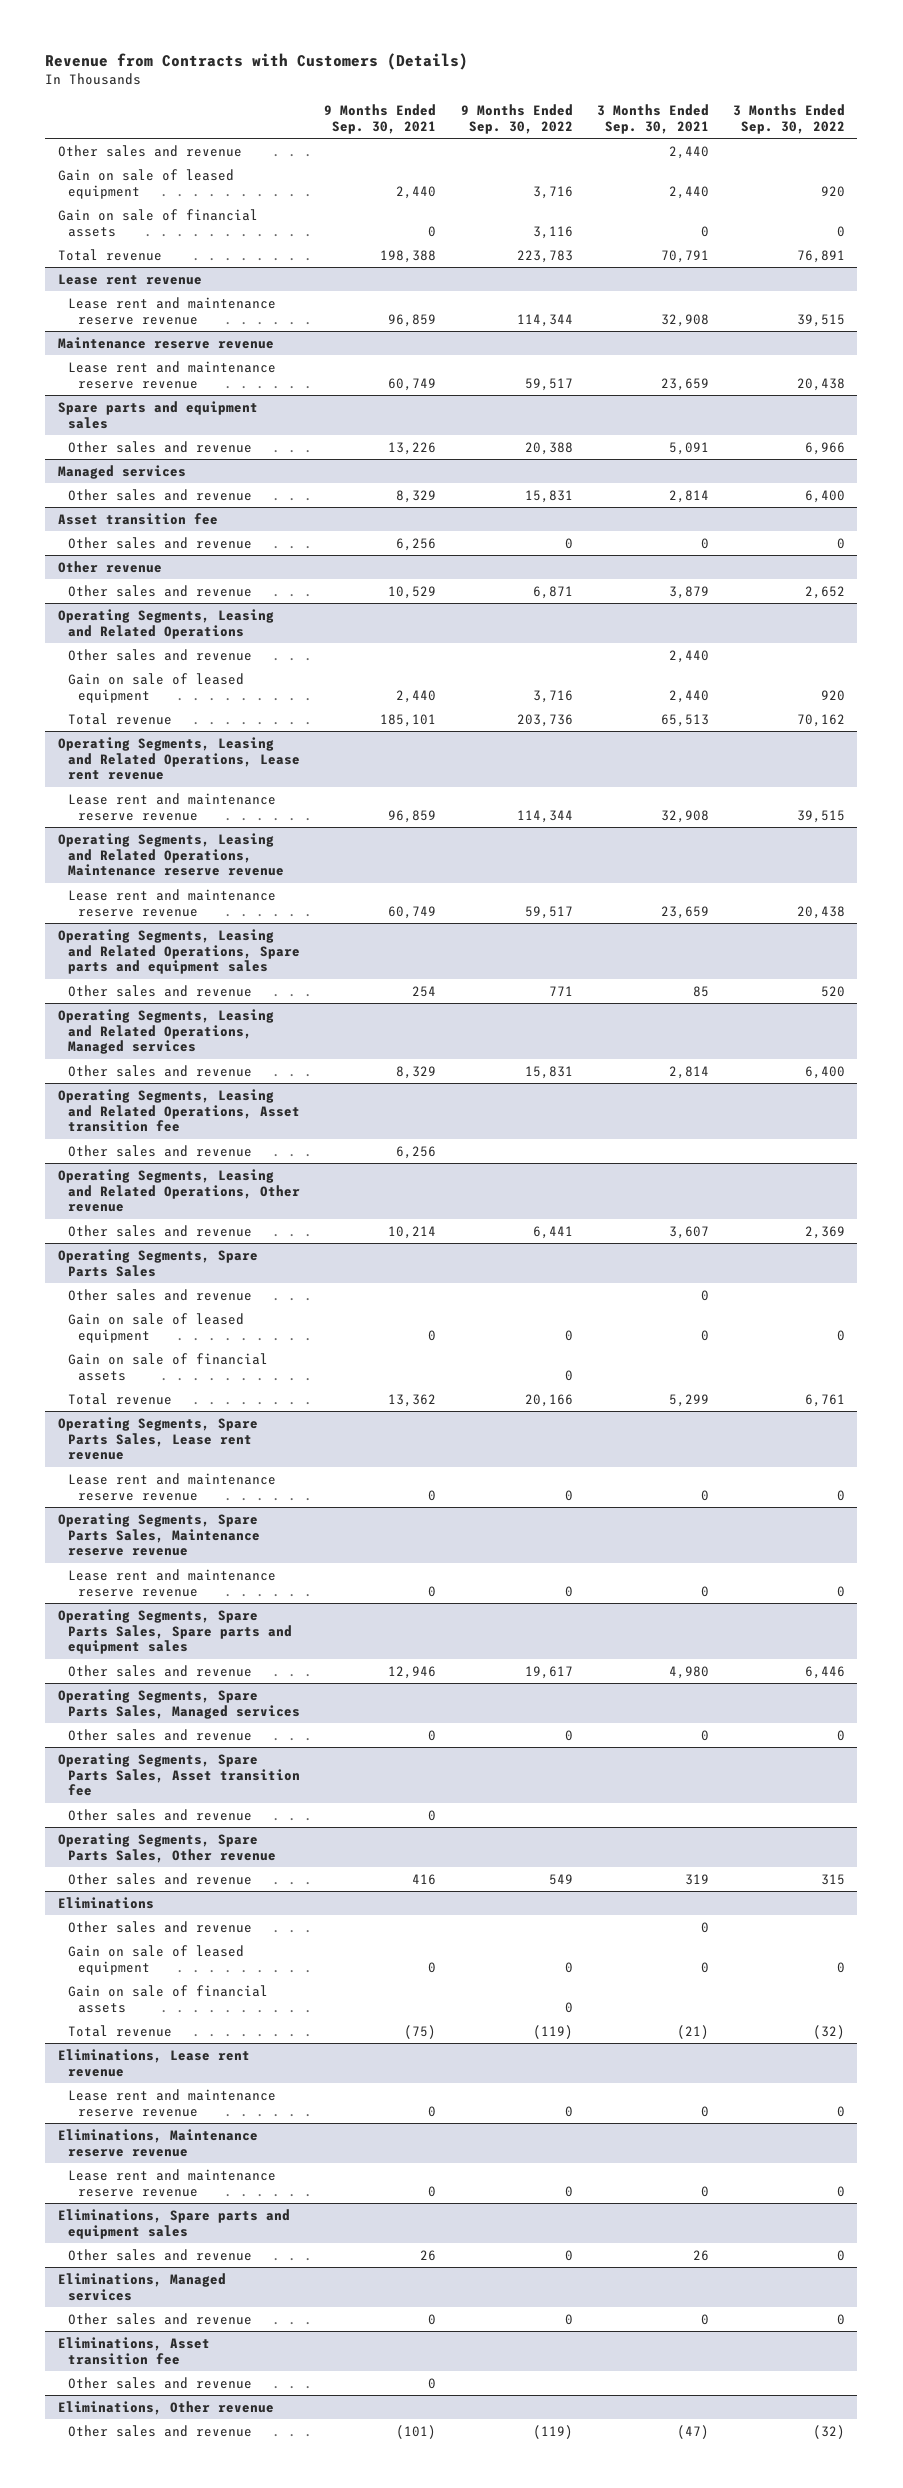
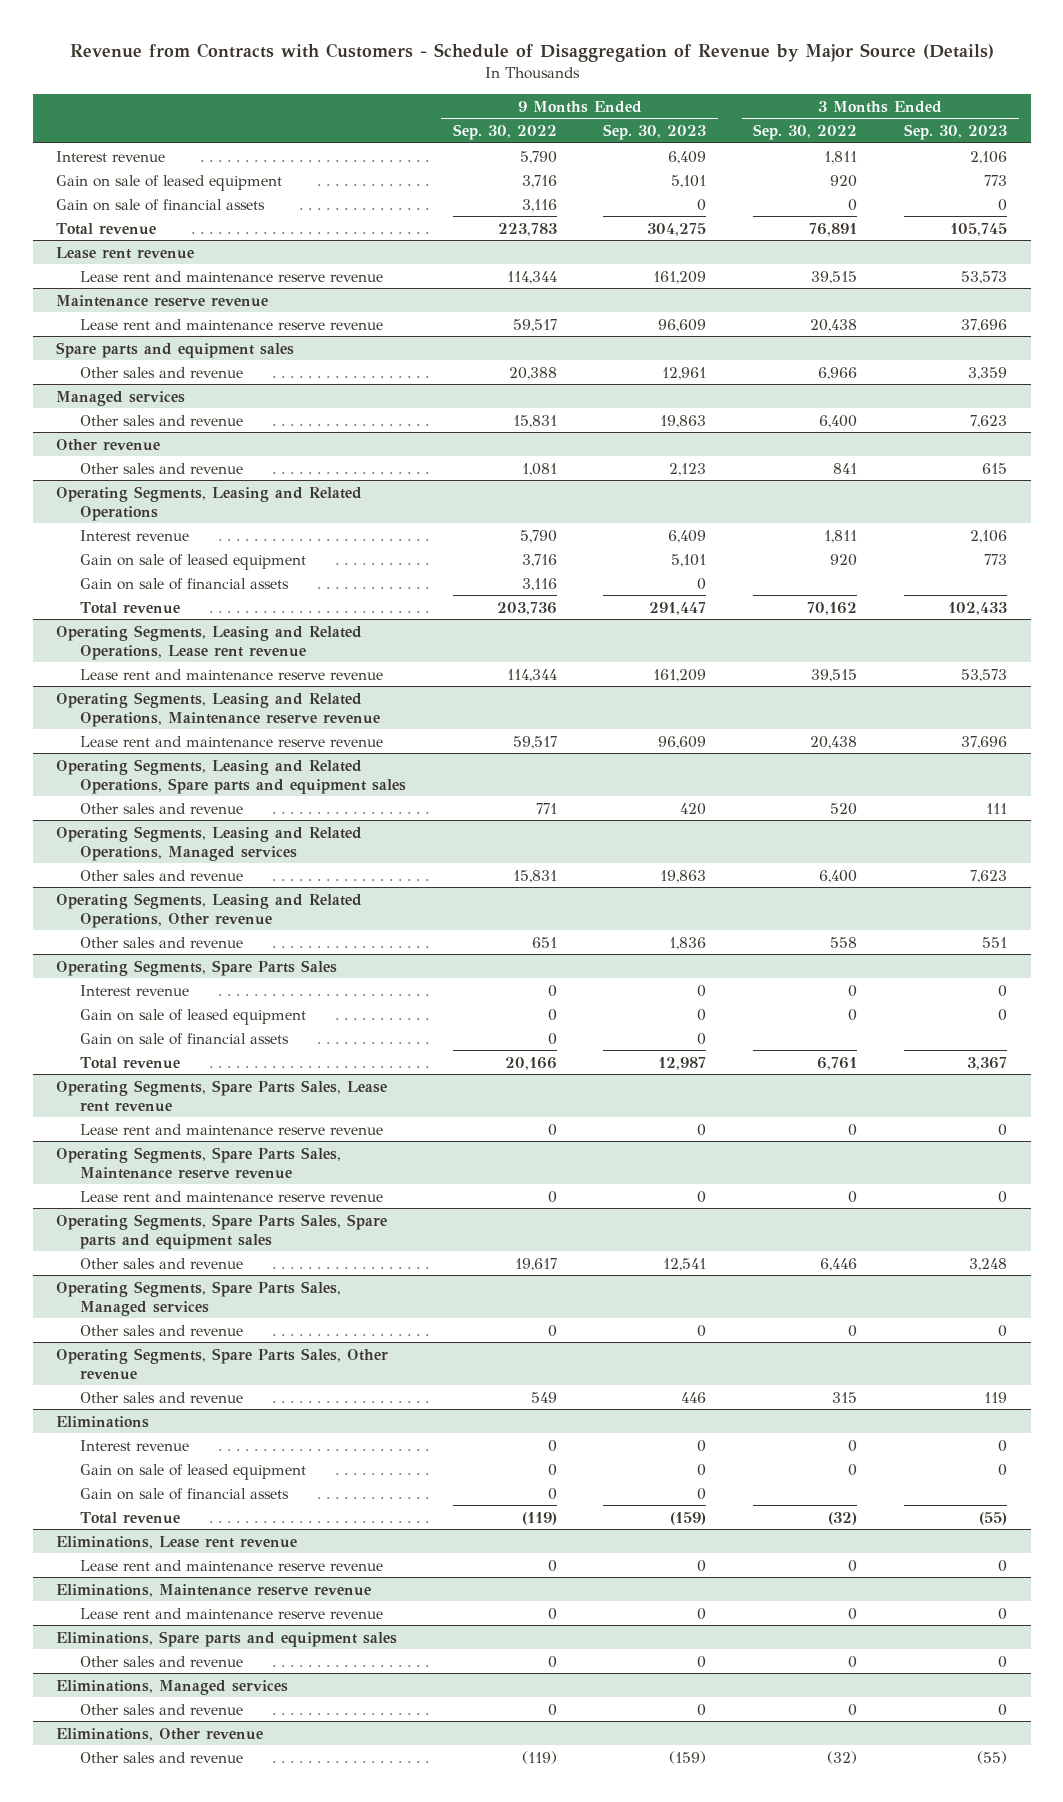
- Revenue from Contracts with Customers (Details)
+ Revenue from Contracts with Customers - Schedule of Disaggregation of Revenue by Major Source (Details)
- | 9 Months Ended Sep. 30, 2021 | 9 Months Ended Sep. 30, 2022 | 3 Months Ended Sep. 30, 2021 | 3 Months Ended Sep. 30, 2022
+ | 9 Months Ended Sep. 30, 2022 | 9 Months Ended Sep. 30, 2023 | 3 Months Ended Sep. 30, 2022 | 3 Months Ended Sep. 30, 2023
- Other sales and revenue | | | 2,440 |
+ Interest revenue | 5,790 | 6,409 | 1,811 | 2,106
- Asset transition fee
- Other sales and revenue | 6,256 | 0 | 0 | 0
@ Other revenue
- Other sales and revenue | 10,529 | 6,871 | 3,879 | 2,652
+ Other sales and revenue | 1,081 | 2,123 | 841 | 615
@ Operating Segments, Leasing and Related Operations
- Other sales and revenue | | | 2,440 |
+ Interest revenue | 5,790 | 6,409 | 1,811 | 2,106
+ Gain on sale of financial assets | 3,116 | 0 | |
- Operating Segments, Leasing and Related Operations, Asset transition fee
- Other sales and revenue | 6,256 | | |
@ Operating Segments, Leasing and Related Operations, Other revenue
- Other sales and revenue | 10,214 | 6,441 | 3,607 | 2,369
+ Other sales and revenue | 651 | 1,836 | 558 | 551
@ Operating Segments, Spare Parts Sales
- Other sales and revenue | | | 0 |
+ Interest revenue | 0 | 0 | 0 | 0
- Operating Segments, Spare Parts Sales, Asset transition fee
- Other sales and revenue | 0 | | |
@ Eliminations
- Other sales and revenue | | | 0 |
+ Interest revenue | 0 | 0 | 0 | 0
- Eliminations, Asset transition fee
- Other sales and revenue | 0 | | |

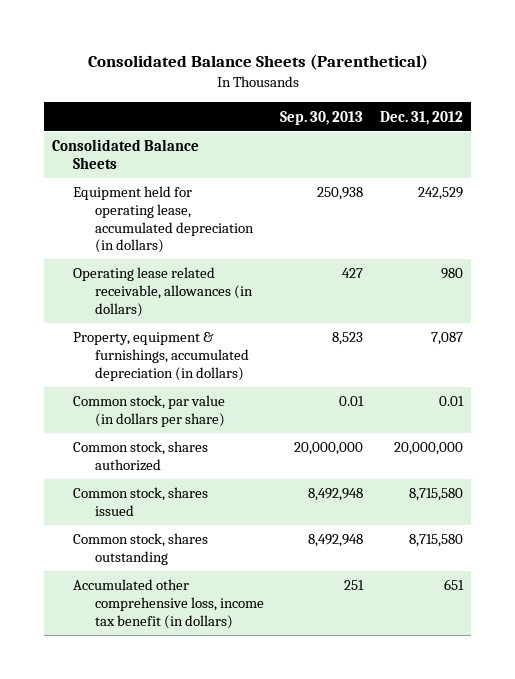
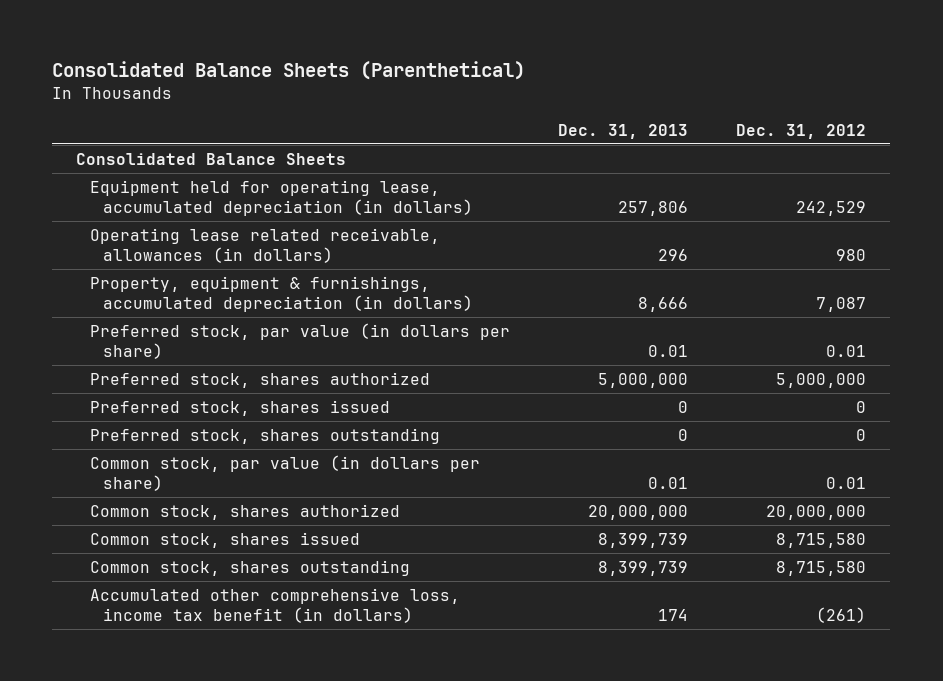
- | Sep. 30, 2013 | Dec. 31, 2012
+ | Dec. 31, 2013 | Dec. 31, 2012
+ Preferred stock, par value (in dollars per share) | 0.01 | 0.01
+ Preferred stock, shares authorized | 5,000,000 | 5,000,000
+ Preferred stock, shares issued | 0 | 0
+ Preferred stock, shares outstanding | 0 | 0
- Accumulated other comprehensive loss, income tax benefit (in dollars) | 251 | 651
+ Accumulated other comprehensive loss, income tax benefit (in dollars) | 174 | (261)

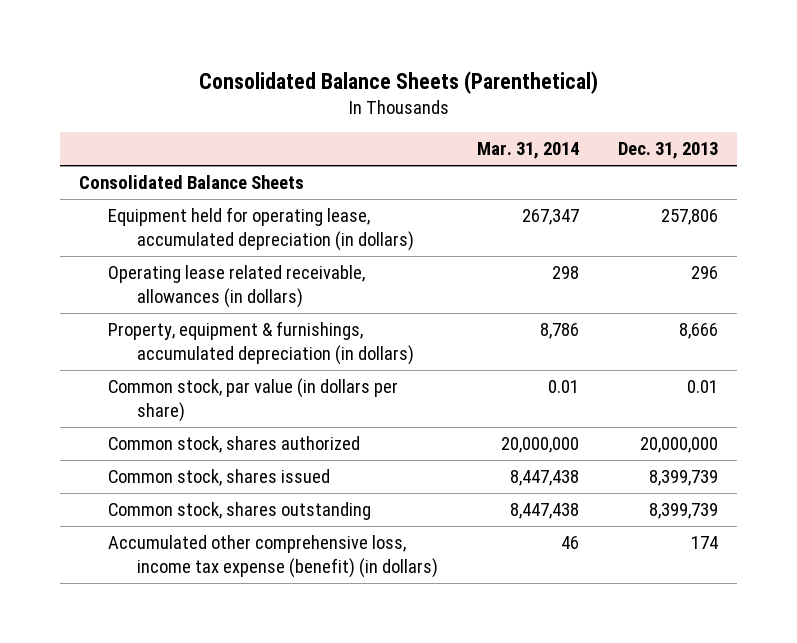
- | Dec. 31, 2013 | Dec. 31, 2012
+ | Mar. 31, 2014 | Dec. 31, 2013
- Preferred stock, par value (in dollars per share) | 0.01 | 0.01
- Preferred stock, shares authorized | 5,000,000 | 5,000,000
- Preferred stock, shares issued | 0 | 0
- Preferred stock, shares outstanding | 0 | 0
- Accumulated other comprehensive loss, income tax benefit (in dollars) | 174 | (261)
+ Accumulated other comprehensive loss, income tax expense (benefit) (in dollars) | 46 | 174

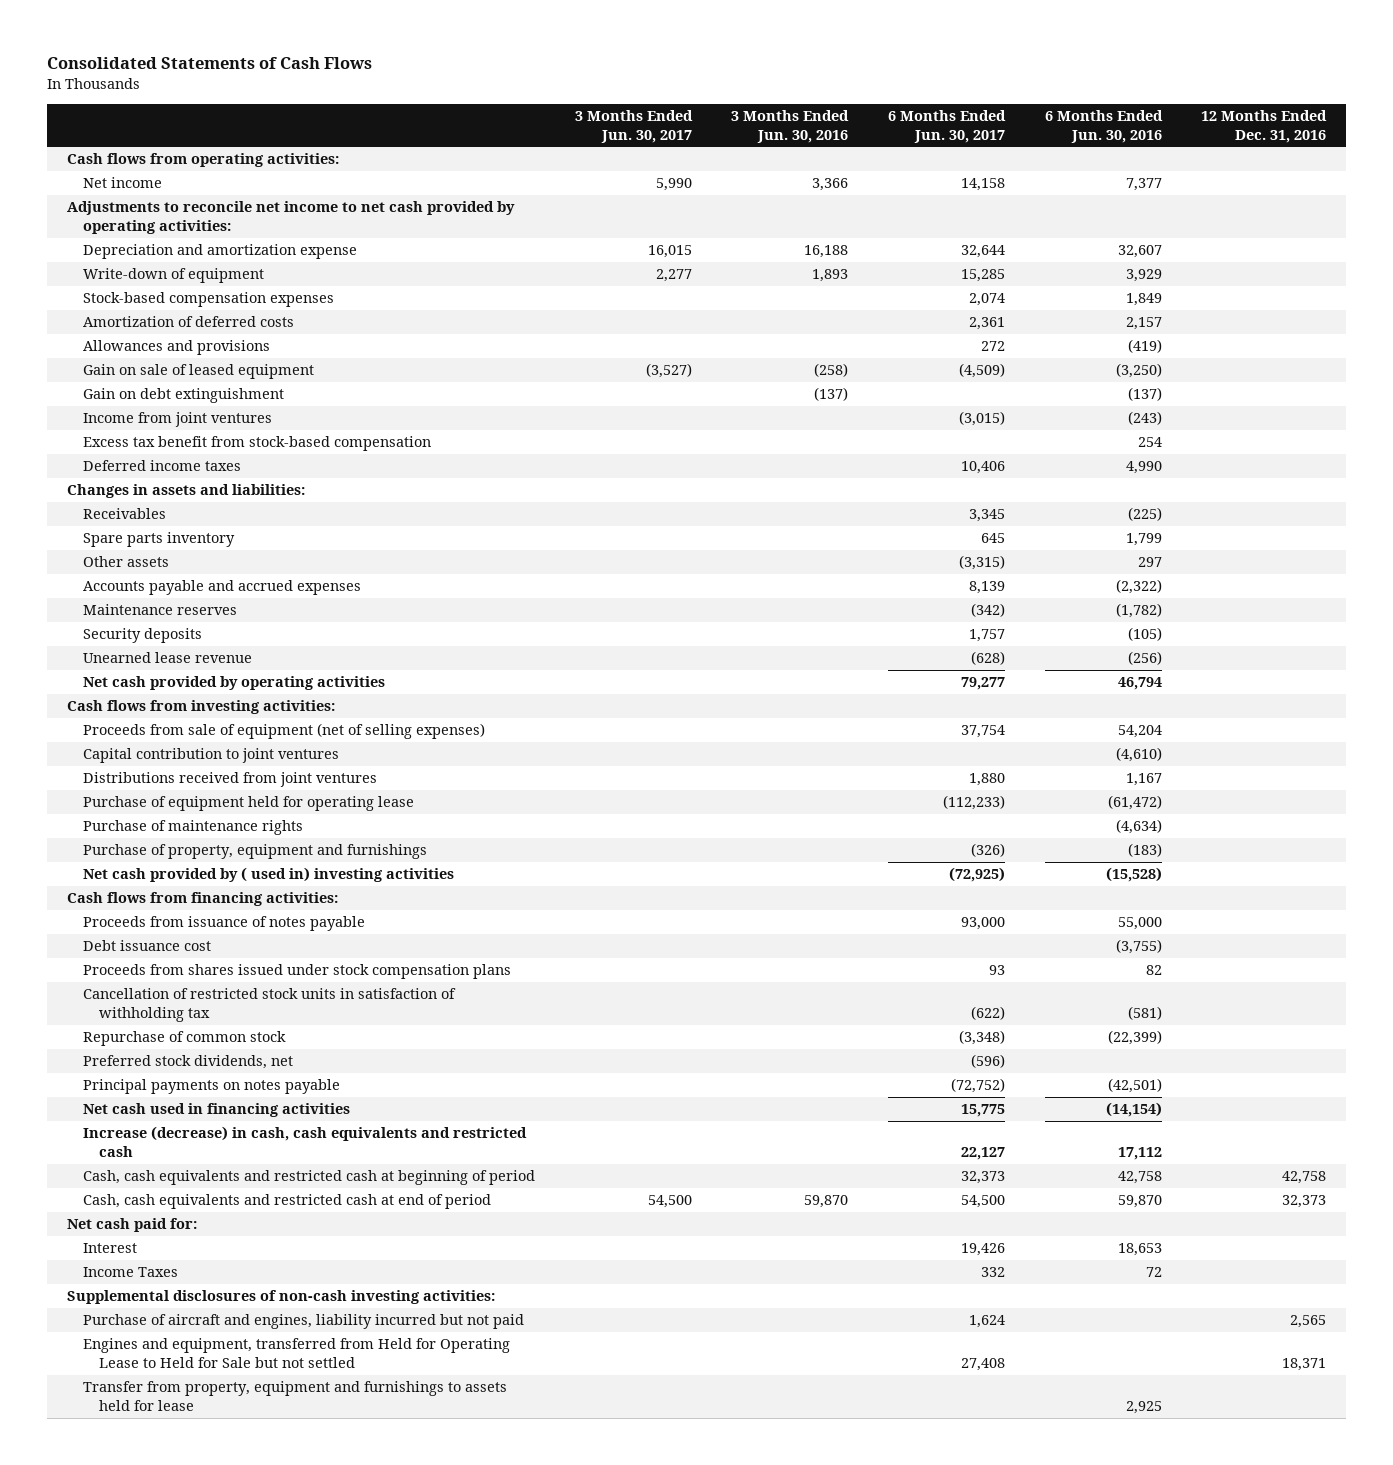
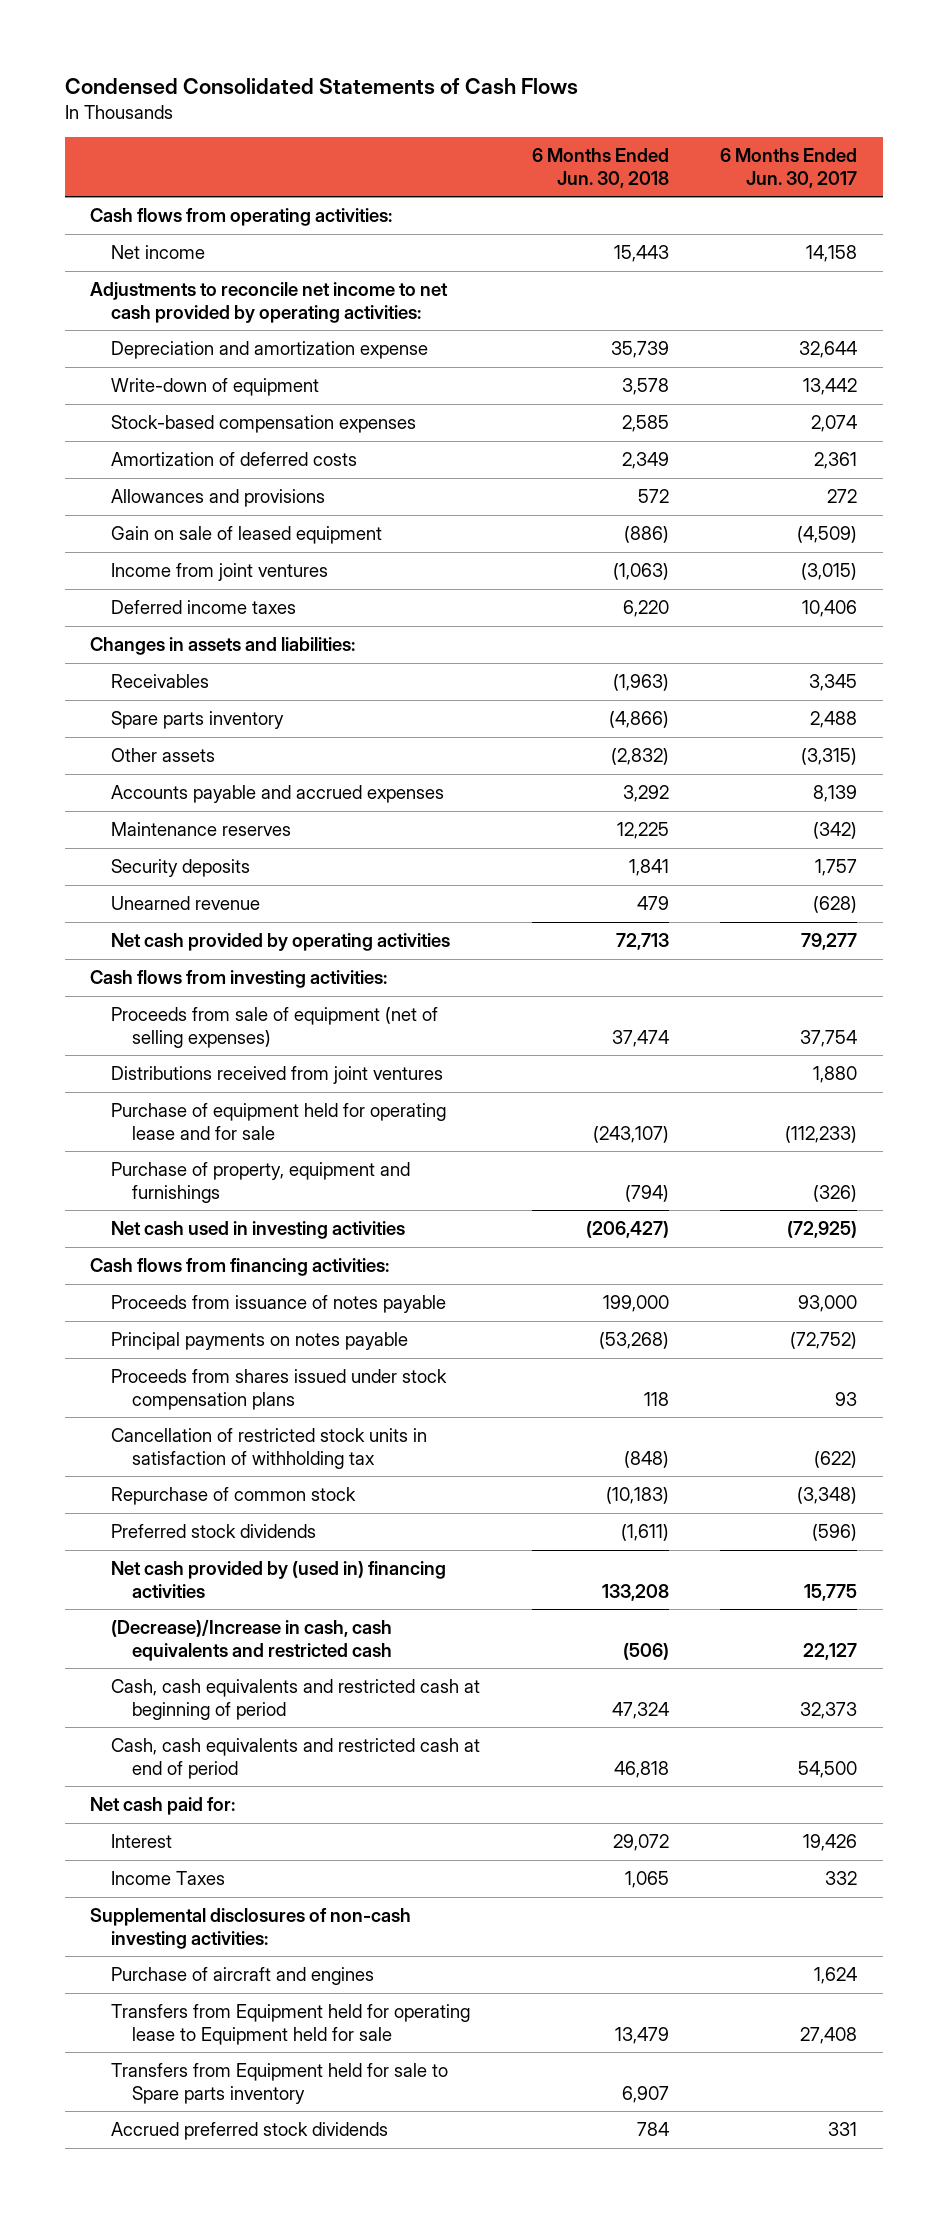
- Consolidated Statements of Cash Flows
+ Condensed Consolidated Statements of Cash Flows
- | 3 Months Ended Jun. 30, 2017 | 3 Months Ended Jun. 30, 2016 | 6 Months Ended Jun. 30, 2017 | 6 Months Ended Jun. 30, 2016 | 12 Months Ended Dec. 31, 2016
+ | 6 Months Ended Jun. 30, 2018 | 6 Months Ended Jun. 30, 2017
- Write-down of equipment | 2,277 | 1,893 | 15,285 | 3,929 |
+ Write-down of equipment | 3,578 | 13,442
- Gain on debt extinguishment | | (137) | | (137) |
- Excess tax benefit from stock-based compensation | | | | 254 |
- Spare parts inventory | | | 645 | 1,799 |
+ Spare parts inventory | (4,866) | 2,488
- Unearned lease revenue | | | (628) | (256) |
+ Unearned revenue | 479 | (628)
- Capital contribution to joint ventures | | | | (4,610) |
- Purchase of equipment held for operating lease | | | (112,233) | (61,472) |
- Purchase of maintenance rights | | | | (4,634) |
+ Purchase of equipment held for operating lease and for sale | (243,107) | (112,233)
- Net cash provided by ( used in) investing activities | | | (72,925) | (15,528) |
+ Net cash used in investing activities | (206,427) | (72,925)
- Debt issuance cost | | | | (3,755) |
moved up: Principal payments on notes payable | (53,268) | (72,752)
- Preferred stock dividends, net | | | (596) | |
- Net cash used in financing activities | | | 15,775 | (14,154) |
- Increase (decrease) in cash, cash equivalents and restricted cash | | | 22,127 | 17,112 |
+ Preferred stock dividends | (1,611) | (596)
+ Net cash provided by (used in) financing activities | 133,208 | 15,775
+ (Decrease)/Increase in cash, cash equivalents and restricted cash | (506) | 22,127
- Purchase of aircraft and engines, liability incurred but not paid | | | 1,624 | | 2,565
- Engines and equipment, transferred from Held for Operating Lease to Held for Sale but not settled | | | 27,408 | | 18,371
- Transfer from property, equipment and furnishings to assets held for lease | | | | 2,925 |
+ Purchase of aircraft and engines | | 1,624
+ Transfers from Equipment held for operating lease to Equipment held for sale | 13,479 | 27,408
+ Transfers from Equipment held for sale to Spare parts inventory | 6,907 |
+ Accrued preferred stock dividends | 784 | 331

